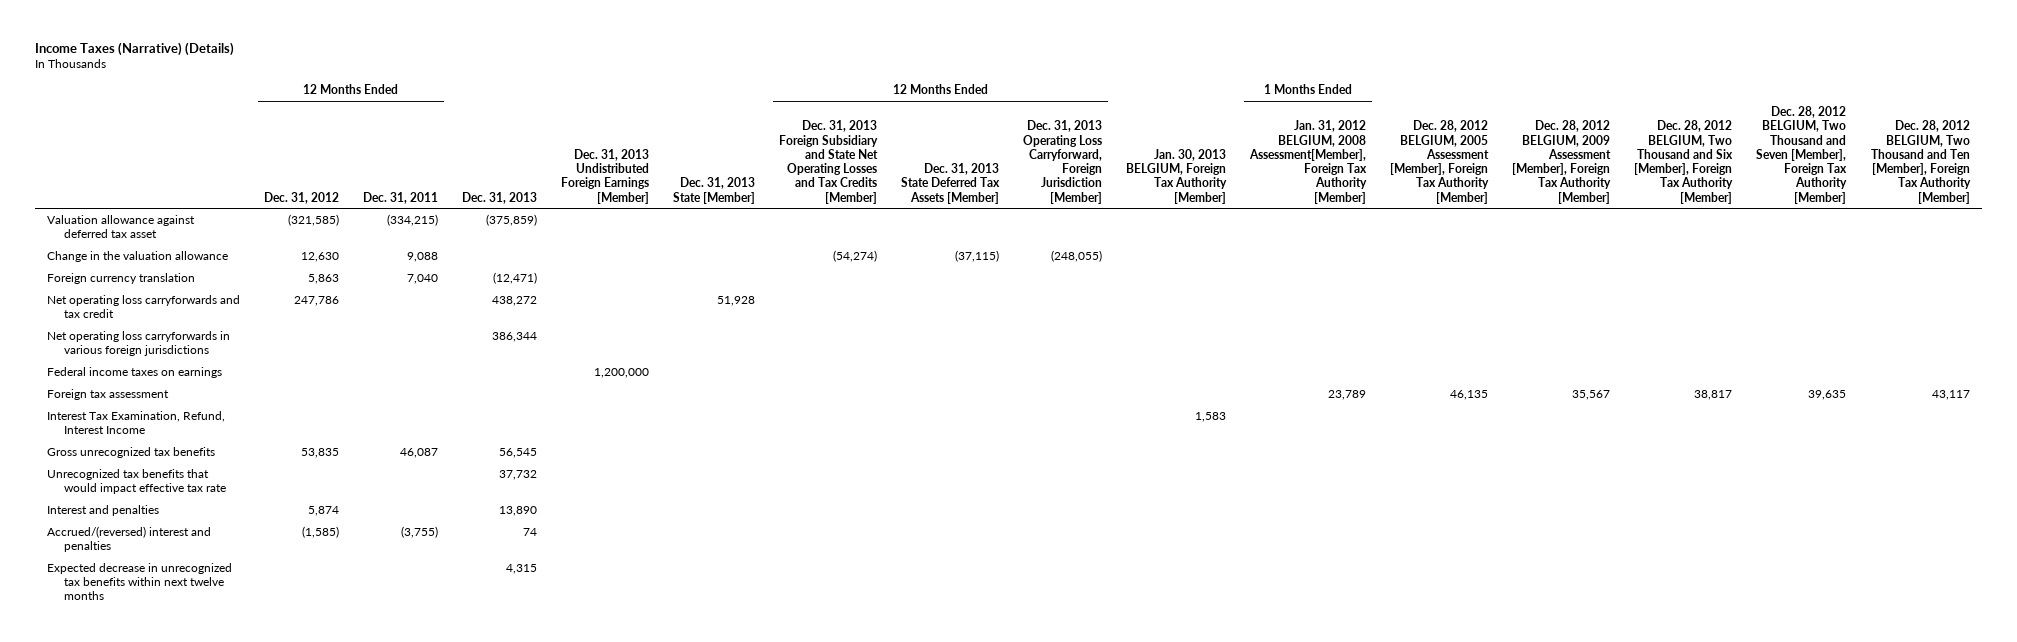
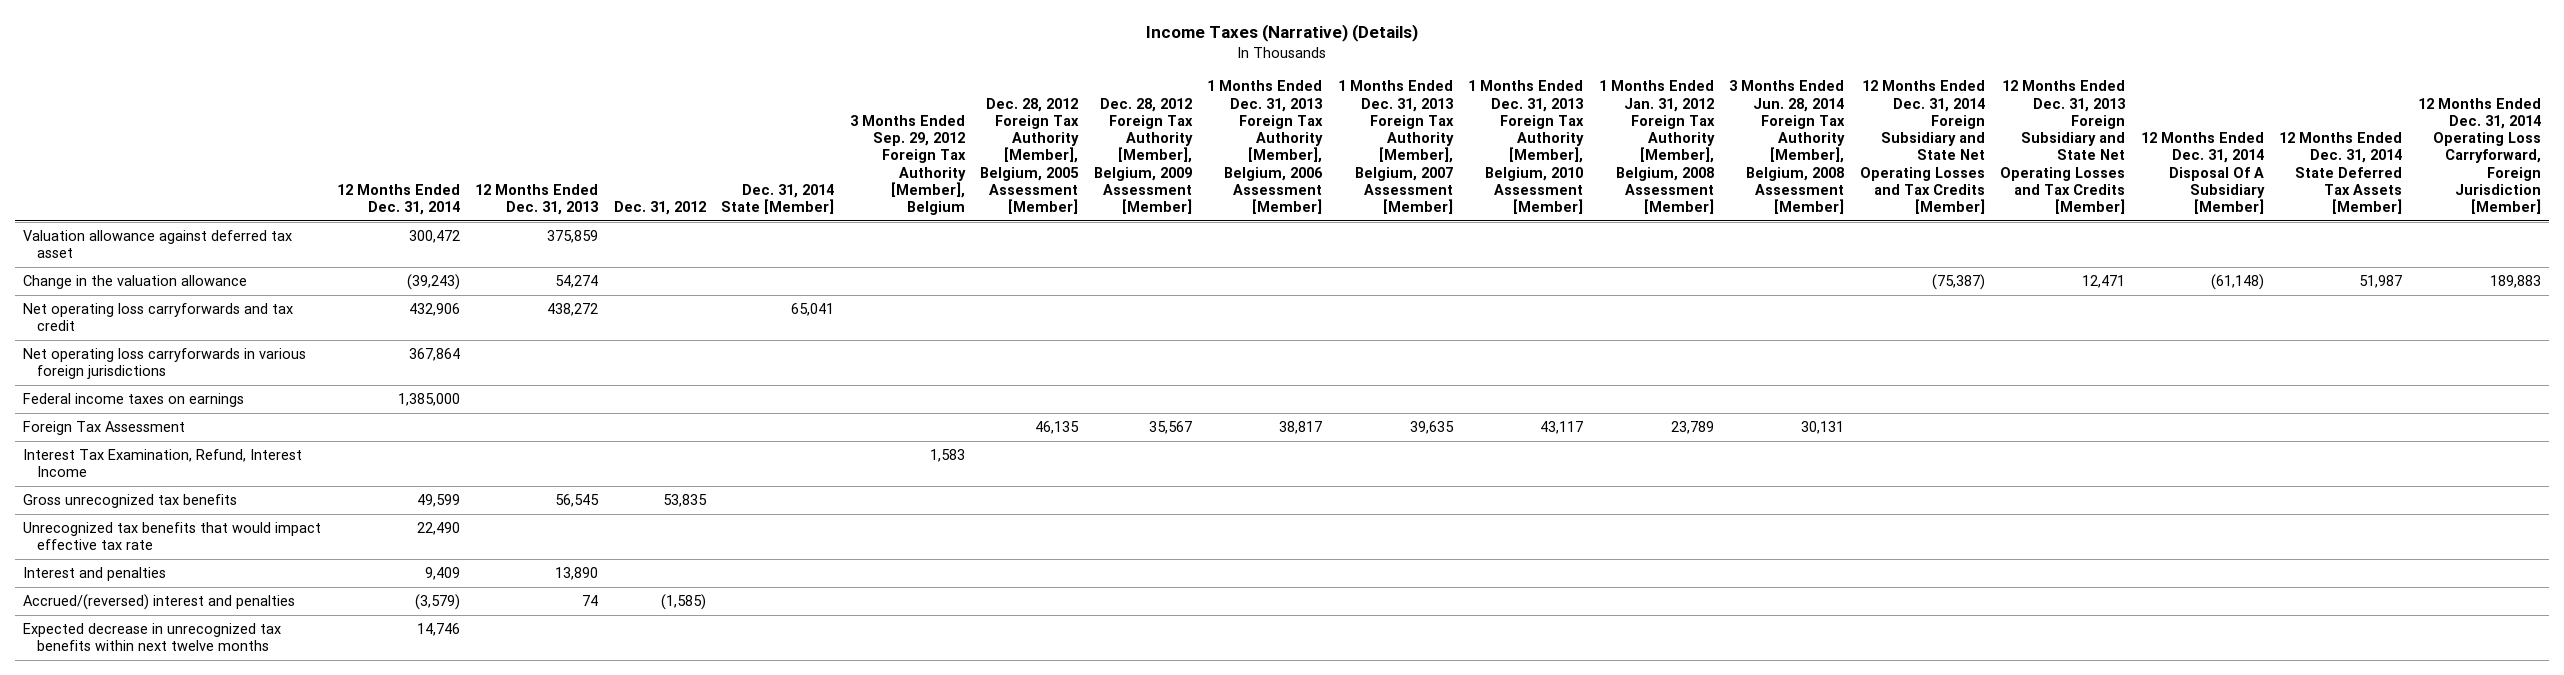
- | 12 Months Ended Dec. 31, 2012 | 12 Months Ended Dec. 31, 2011 | Dec. 31, 2013 | Dec. 31, 2013 Undistributed Foreign Earnings [Member] | Dec. 31, 2013 State [Member] | 12 Months Ended Dec. 31, 2013 Foreign Subsidiary and State Net Operating Losses and Tax Credits [Member] | 12 Months Ended Dec. 31, 2013 State Deferred Tax Assets [Member] | 12 Months Ended Dec. 31, 2013 Operating Loss Carryforward, Foreign Jurisdiction [Member] | Jan. 30, 2013 BELGIUM, Foreign Tax Authority [Member] | 1 Months Ended Jan. 31, 2012 BELGIUM, 2008 Assessment[Member], Foreign Tax Authority [Member] | Dec. 28, 2012 BELGIUM, 2005 Assessment [Member], Foreign Tax Authority [Member] | Dec. 28, 2012 BELGIUM, 2009 Assessment [Member], Foreign Tax Authority [Member] | Dec. 28, 2012 BELGIUM, Two Thousand and Six [Member], Foreign Tax Authority [Member] | Dec. 28, 2012 BELGIUM, Two Thousand and Seven [Member], Foreign Tax Authority [Member] | Dec. 28, 2012 BELGIUM, Two Thousand and Ten [Member], Foreign Tax Authority [Member]
+ | 12 Months Ended Dec. 31, 2014 | 12 Months Ended Dec. 31, 2013 | Dec. 31, 2012 | Dec. 31, 2014 State [Member] | 3 Months Ended Sep. 29, 2012 Foreign Tax Authority [Member], Belgium | Dec. 28, 2012 Foreign Tax Authority [Member], Belgium, 2005 Assessment [Member] | Dec. 28, 2012 Foreign Tax Authority [Member], Belgium, 2009 Assessment [Member] | 1 Months Ended Dec. 31, 2013 Foreign Tax Authority [Member], Belgium, 2006 Assessment [Member] | 1 Months Ended Dec. 31, 2013 Foreign Tax Authority [Member], Belgium, 2007 Assessment [Member] | 1 Months Ended Dec. 31, 2013 Foreign Tax Authority [Member], Belgium, 2010 Assessment [Member] | 1 Months Ended Jan. 31, 2012 Foreign Tax Authority [Member], Belgium, 2008 Assessment [Member] | 3 Months Ended Jun. 28, 2014 Foreign Tax Authority [Member], Belgium, 2008 Assessment [Member] | 12 Months Ended Dec. 31, 2014 Foreign Subsidiary and State Net Operating Losses and Tax Credits [Member] | 12 Months Ended Dec. 31, 2013 Foreign Subsidiary and State Net Operating Losses and Tax Credits [Member] | 12 Months Ended Dec. 31, 2014 Disposal Of A Subsidiary [Member] | 12 Months Ended Dec. 31, 2014 State Deferred Tax Assets [Member] | 12 Months Ended Dec. 31, 2014 Operating Loss Carryforward, Foreign Jurisdiction [Member]
- Change in the valuation allowance | 12,630 | 9,088 | | | | (54,274) | (37,115) | (248,055) | | | | | | |
- Foreign currency translation | 5,863 | 7,040 | (12,471) | | | | | | | | | | | |
+ Change in the valuation allowance | (39,243) | 54,274 | | | | | | | | | | | (75,387) | 12,471 | (61,148) | 51,987 | 189,883
- Foreign tax assessment | | | | | | | | | | 23,789 | 46,135 | 35,567 | 38,817 | 39,635 | 43,117
+ Foreign Tax Assessment | | | | | | 46,135 | 35,567 | 38,817 | 39,635 | 43,117 | 23,789 | 30,131 | | | | |

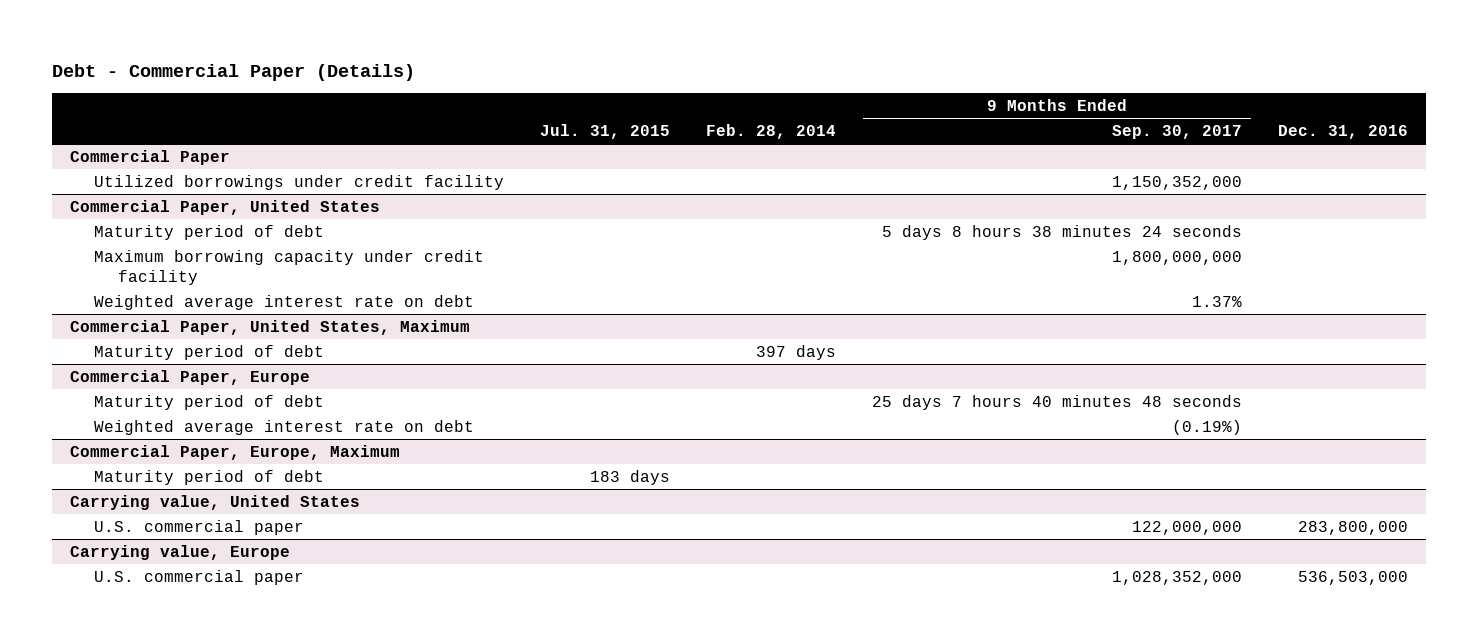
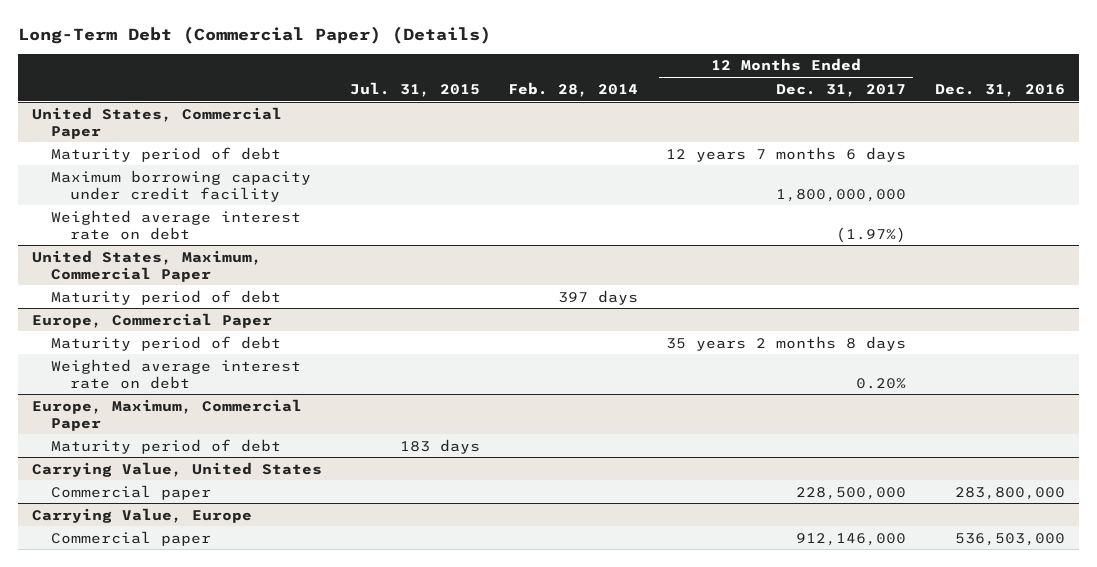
- Debt - Commercial Paper (Details)
+ Long-Term Debt (Commercial Paper) (Details)
- | Jul. 31, 2015 | Feb. 28, 2014 | 9 Months Ended Sep. 30, 2017 | Dec. 31, 2016
+ | Jul. 31, 2015 | Feb. 28, 2014 | 12 Months Ended Dec. 31, 2017 | Dec. 31, 2016
- Commercial Paper
- Utilized borrowings under credit facility | | | 1,150,352,000 |
- Commercial Paper, United States
+ United States, Commercial Paper
- Commercial Paper, United States, Maximum
+ United States, Maximum, Commercial Paper
- Commercial Paper, Europe
+ Europe, Commercial Paper
- Commercial Paper, Europe, Maximum
+ Europe, Maximum, Commercial Paper
- Carrying value, United States
- U.S. commercial paper | | | 122,000,000 | 283,800,000
- Carrying value, Europe
- U.S. commercial paper | | | 1,028,352,000 | 536,503,000
+ Carrying Value, United States
+ Commercial paper | | | 228,500,000 | 283,800,000
+ Carrying Value, Europe
+ Commercial paper | | | 912,146,000 | 536,503,000

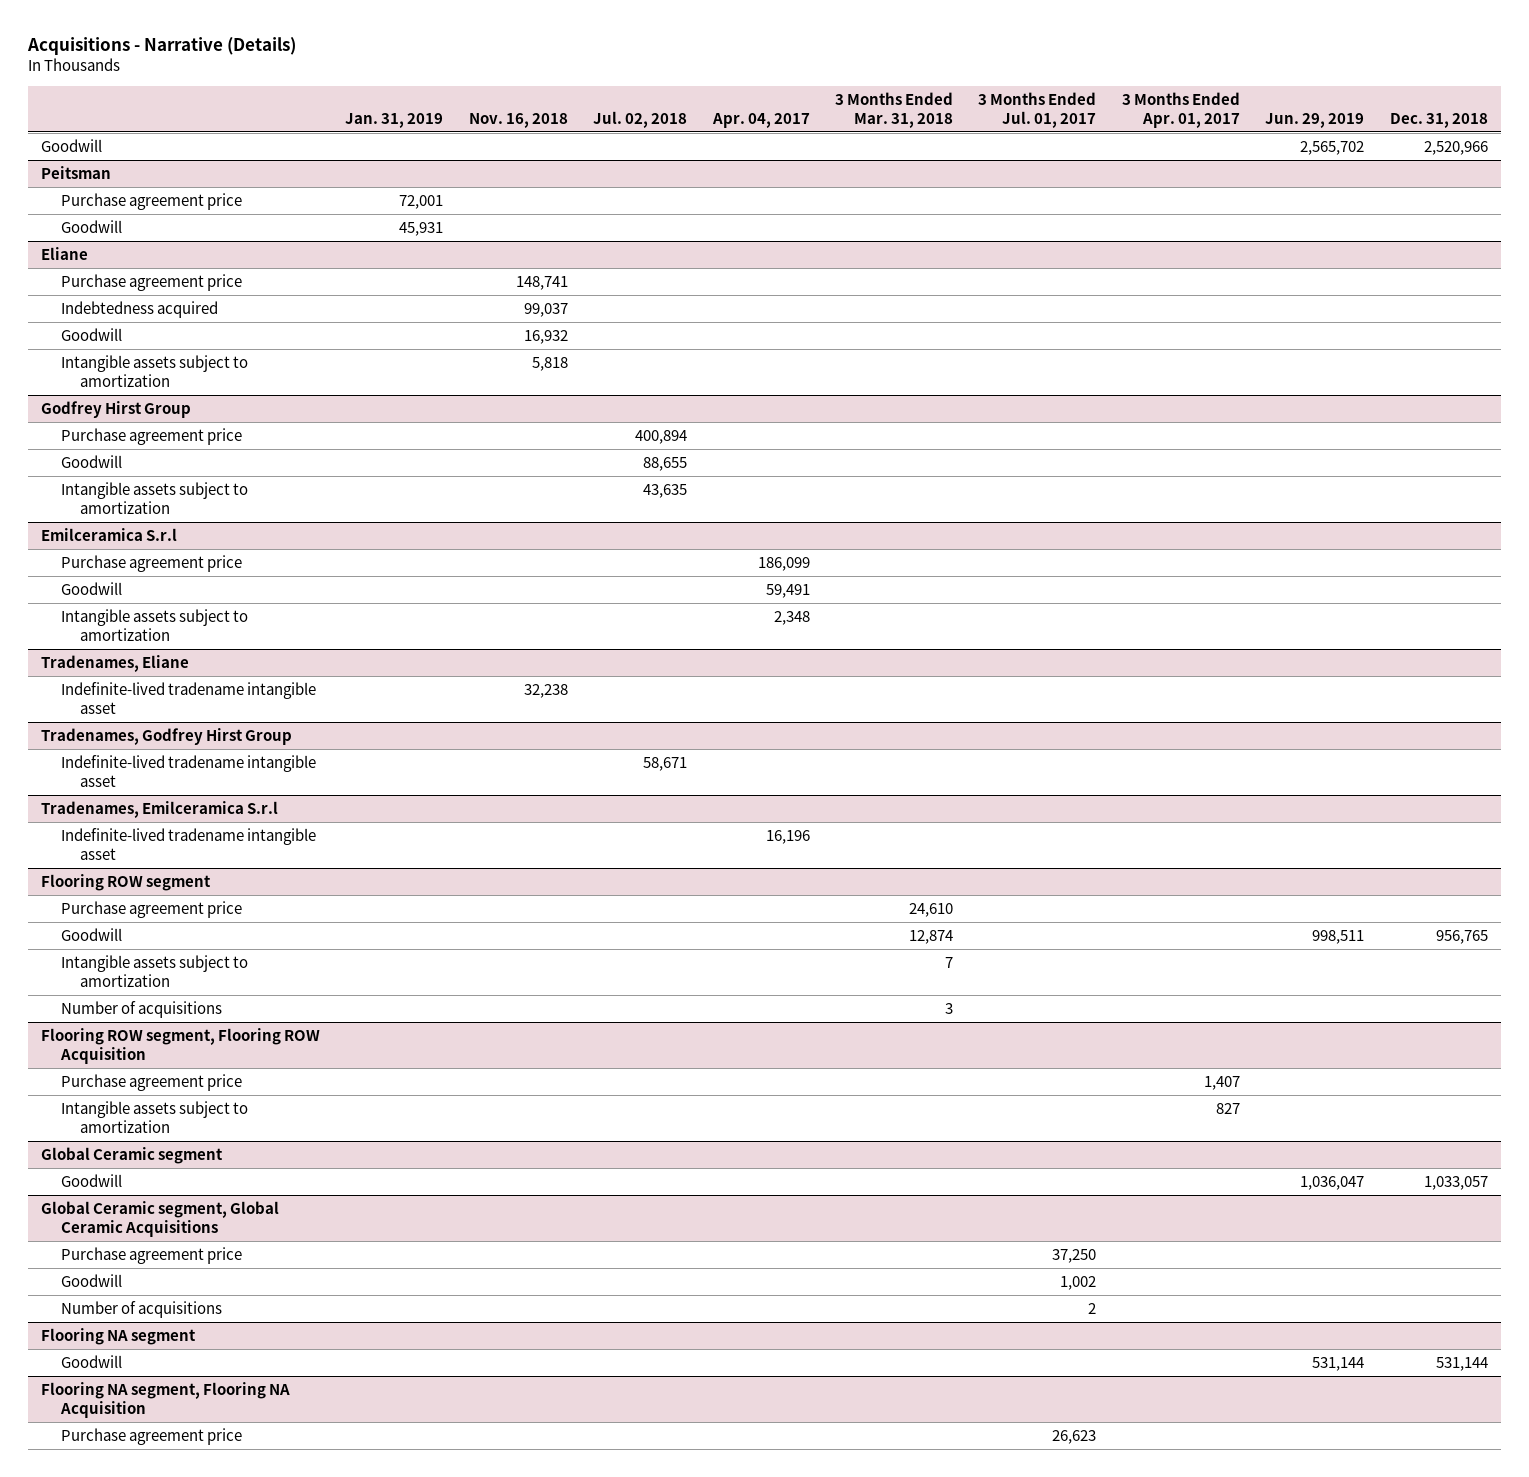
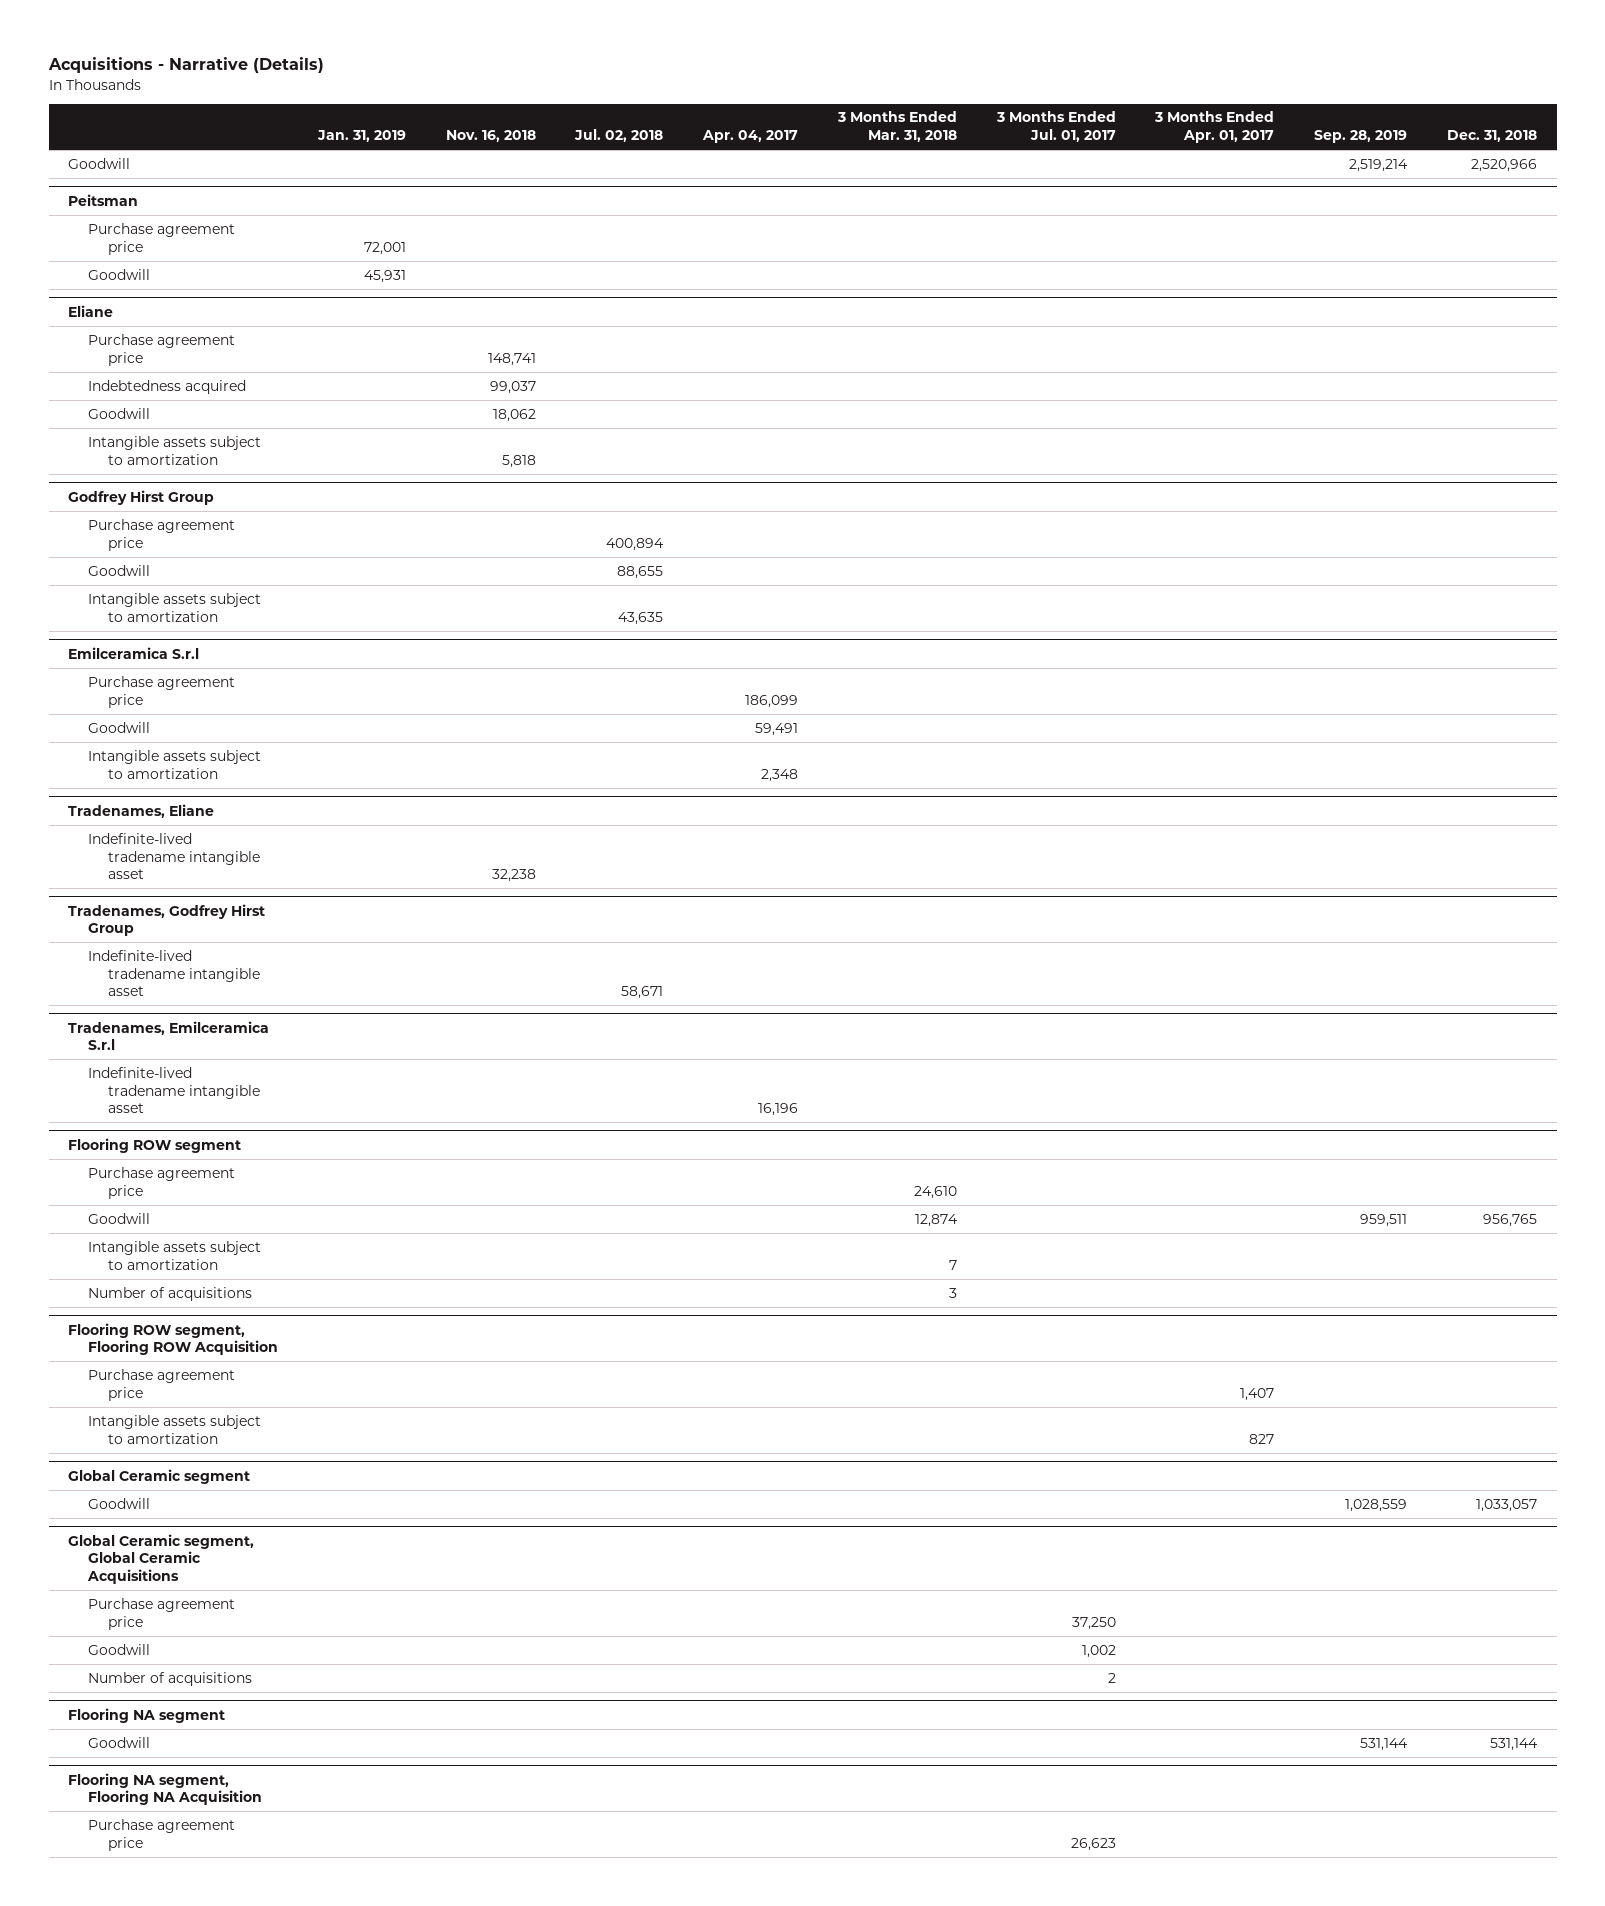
- | Jan. 31, 2019 | Nov. 16, 2018 | Jul. 02, 2018 | Apr. 04, 2017 | 3 Months Ended Mar. 31, 2018 | 3 Months Ended Jul. 01, 2017 | 3 Months Ended Apr. 01, 2017 | Jun. 29, 2019 | Dec. 31, 2018
+ | Jan. 31, 2019 | Nov. 16, 2018 | Jul. 02, 2018 | Apr. 04, 2017 | 3 Months Ended Mar. 31, 2018 | 3 Months Ended Jul. 01, 2017 | 3 Months Ended Apr. 01, 2017 | Sep. 28, 2019 | Dec. 31, 2018
@ Eliane
- Goodwill | | 16,932 | | | | | | |
+ Goodwill | | 18,062 | | | | | | |

